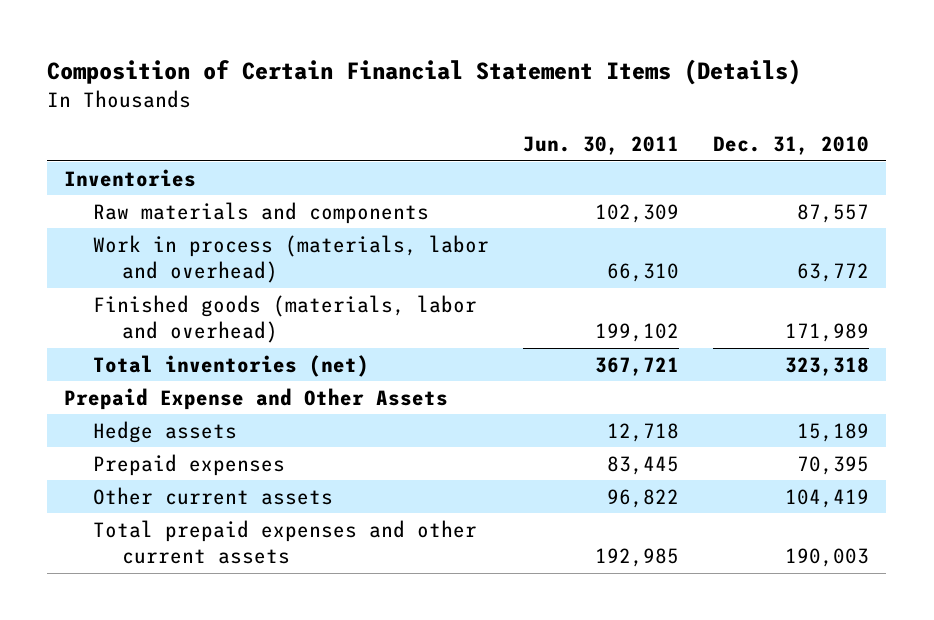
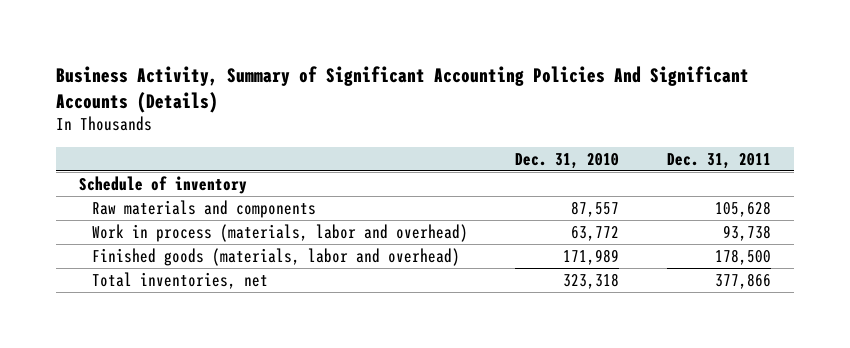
- Composition of Certain Financial Statement Items (Details)
+ Business Activity, Summary of Significant Accounting Policies And Significant Accounts (Details)
- | Jun. 30, 2011 | Dec. 31, 2010
+ | Dec. 31, 2010 | Dec. 31, 2011
- Inventories
+ Schedule of inventory
- Total inventories (net) | 367,721 | 323,318
- Prepaid Expense and Other Assets
- Hedge assets | 12,718 | 15,189
- Prepaid expenses | 83,445 | 70,395
- Other current assets | 96,822 | 104,419
- Total prepaid expenses and other current assets | 192,985 | 190,003
+ Total inventories, net | 323,318 | 377,866

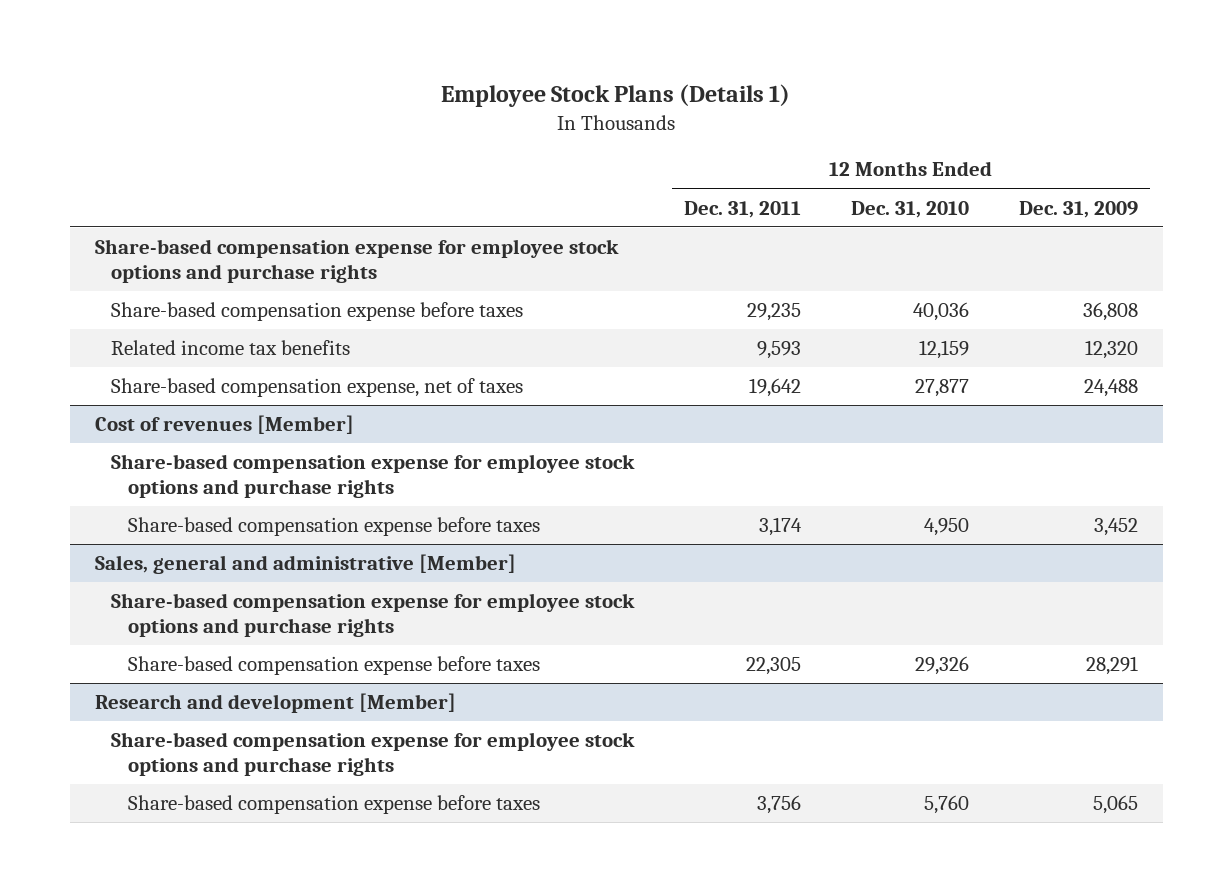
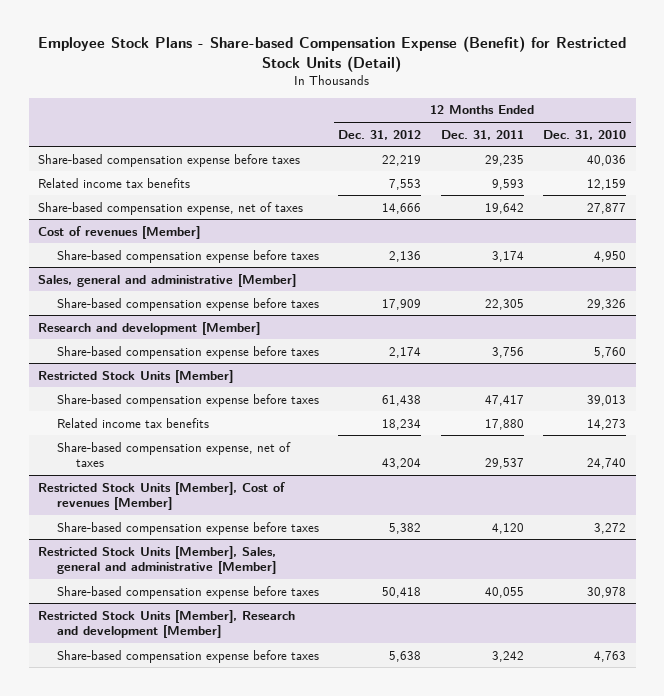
- Employee Stock Plans (Details 1)
+ Employee Stock Plans - Share-based Compensation Expense (Benefit) for Restricted Stock Units (Detail)
- | 12 Months Ended Dec. 31, 2011 | 12 Months Ended Dec. 31, 2010 | 12 Months Ended Dec. 31, 2009
+ | 12 Months Ended Dec. 31, 2012 | 12 Months Ended Dec. 31, 2011 | 12 Months Ended Dec. 31, 2010
- Share-based compensation expense for employee stock options and purchase rights
@ Cost of revenues [Member]
- Share-based compensation expense for employee stock options and purchase rights
@ Sales, general and administrative [Member]
- Share-based compensation expense for employee stock options and purchase rights
@ Research and development [Member]
- Share-based compensation expense for employee stock options and purchase rights
+ Restricted Stock Units [Member]
+ Share-based compensation expense before taxes | 61,438 | 47,417 | 39,013
+ Related income tax benefits | 18,234 | 17,880 | 14,273
+ Share-based compensation expense, net of taxes | 43,204 | 29,537 | 24,740
+ Restricted Stock Units [Member], Cost of revenues [Member]
+ Share-based compensation expense before taxes | 5,382 | 4,120 | 3,272
+ Restricted Stock Units [Member], Sales, general and administrative [Member]
+ Share-based compensation expense before taxes | 50,418 | 40,055 | 30,978
+ Restricted Stock Units [Member], Research and development [Member]
+ Share-based compensation expense before taxes | 5,638 | 3,242 | 4,763

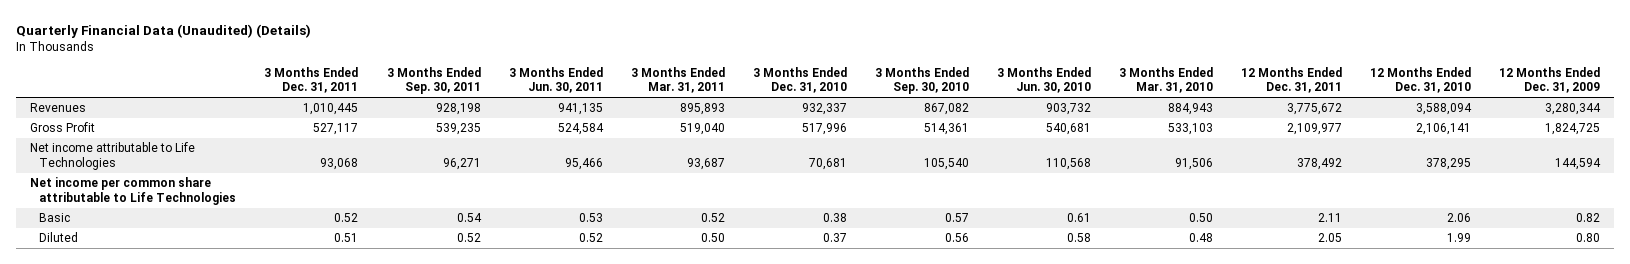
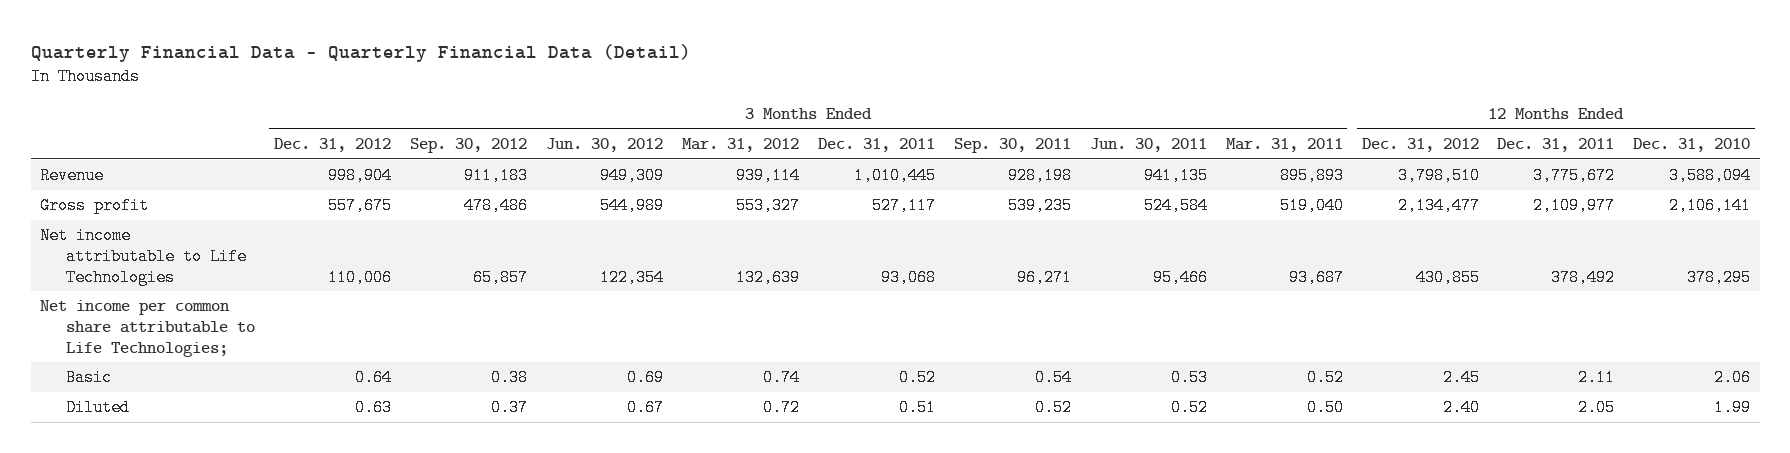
- Quarterly Financial Data (Unaudited) (Details)
+ Quarterly Financial Data - Quarterly Financial Data (Detail)
- | 3 Months Ended Dec. 31, 2011 | 3 Months Ended Sep. 30, 2011 | 3 Months Ended Jun. 30, 2011 | 3 Months Ended Mar. 31, 2011 | 3 Months Ended Dec. 31, 2010 | 3 Months Ended Sep. 30, 2010 | 3 Months Ended Jun. 30, 2010 | 3 Months Ended Mar. 31, 2010 | 12 Months Ended Dec. 31, 2011 | 12 Months Ended Dec. 31, 2010 | 12 Months Ended Dec. 31, 2009
+ | 3 Months Ended Dec. 31, 2012 | 3 Months Ended Sep. 30, 2012 | 3 Months Ended Jun. 30, 2012 | 3 Months Ended Mar. 31, 2012 | 3 Months Ended Dec. 31, 2011 | 3 Months Ended Sep. 30, 2011 | 3 Months Ended Jun. 30, 2011 | 3 Months Ended Mar. 31, 2011 | 12 Months Ended Dec. 31, 2012 | 12 Months Ended Dec. 31, 2011 | 12 Months Ended Dec. 31, 2010
- Revenues | 1,010,445 | 928,198 | 941,135 | 895,893 | 932,337 | 867,082 | 903,732 | 884,943 | 3,775,672 | 3,588,094 | 3,280,344
- Gross Profit | 527,117 | 539,235 | 524,584 | 519,040 | 517,996 | 514,361 | 540,681 | 533,103 | 2,109,977 | 2,106,141 | 1,824,725
+ Revenue | 998,904 | 911,183 | 949,309 | 939,114 | 1,010,445 | 928,198 | 941,135 | 895,893 | 3,798,510 | 3,775,672 | 3,588,094
+ Gross profit | 557,675 | 478,486 | 544,989 | 553,327 | 527,117 | 539,235 | 524,584 | 519,040 | 2,134,477 | 2,109,977 | 2,106,141
- Net income per common share attributable to Life Technologies
+ Net income per common share attributable to Life Technologies;

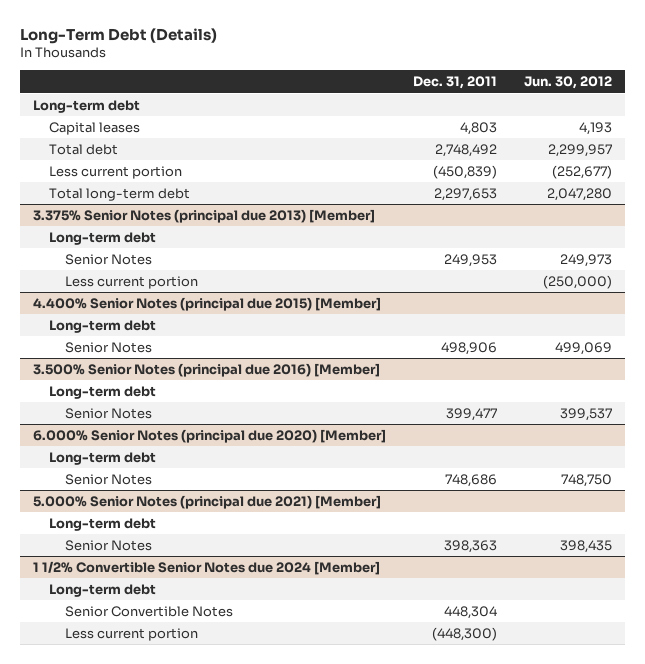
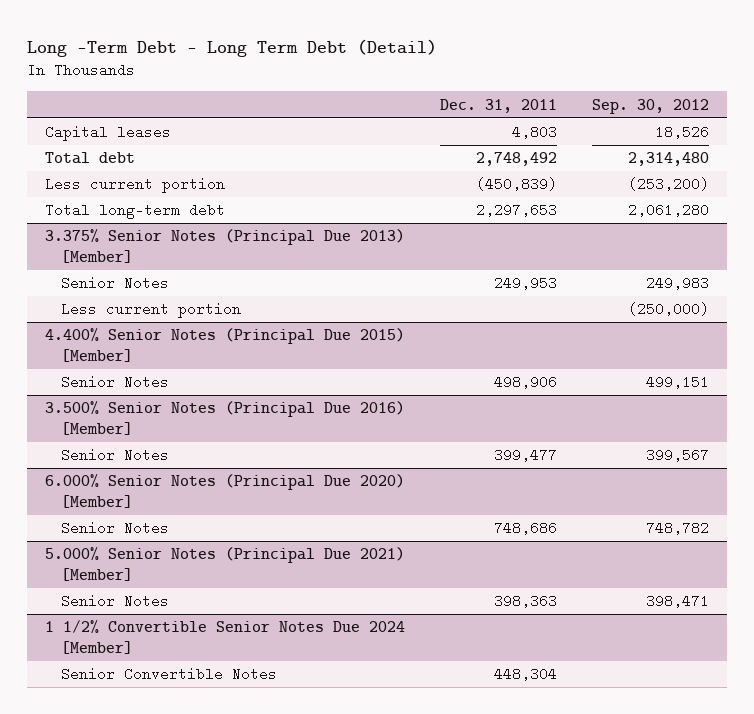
- Long-Term Debt (Details)
+ Long -Term Debt - Long Term Debt (Detail)
- | Dec. 31, 2011 | Jun. 30, 2012
+ | Dec. 31, 2011 | Sep. 30, 2012
- Long-term debt
- 3.375% Senior Notes (principal due 2013) [Member]
- Long-term debt
+ 3.375% Senior Notes (Principal Due 2013) [Member]
- 4.400% Senior Notes (principal due 2015) [Member]
- Long-term debt
+ 4.400% Senior Notes (Principal Due 2015) [Member]
- 3.500% Senior Notes (principal due 2016) [Member]
- Long-term debt
+ 3.500% Senior Notes (Principal Due 2016) [Member]
- 6.000% Senior Notes (principal due 2020) [Member]
- Long-term debt
+ 6.000% Senior Notes (Principal Due 2020) [Member]
- 5.000% Senior Notes (principal due 2021) [Member]
- Long-term debt
+ 5.000% Senior Notes (Principal Due 2021) [Member]
- 1 1/2% Convertible Senior Notes due 2024 [Member]
- Long-term debt
+ 1 1/2% Convertible Senior Notes Due 2024 [Member]
- Less current portion | (448,300) |

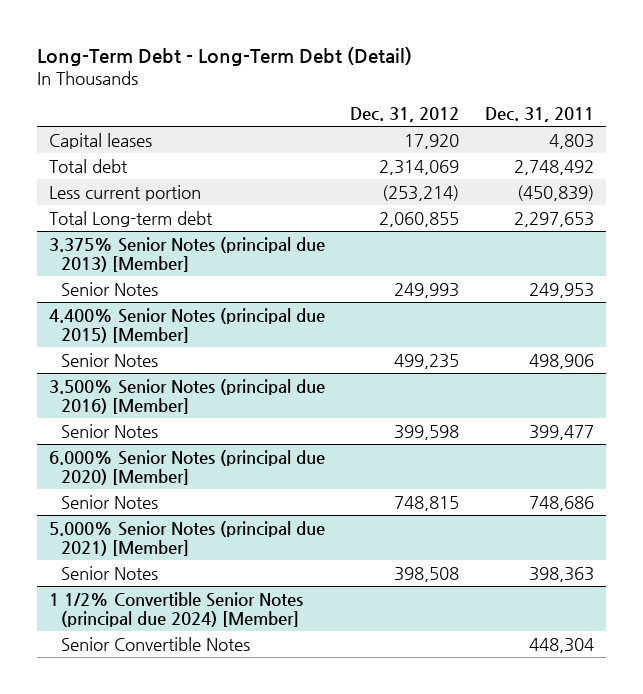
- Long -Term Debt - Long Term Debt (Detail)
+ Long-Term Debt - Long-Term Debt (Detail)
- | Dec. 31, 2011 | Sep. 30, 2012
+ | Dec. 31, 2012 | Dec. 31, 2011
- Total long-term debt | 2,297,653 | 2,061,280
- 3.375% Senior Notes (Principal Due 2013) [Member]
+ Total Long-term debt | 2,060,855 | 2,297,653
+ 3.375% Senior Notes (principal due 2013) [Member]
- Less current portion | | (250,000)
- 4.400% Senior Notes (Principal Due 2015) [Member]
+ 4.400% Senior Notes (principal due 2015) [Member]
- 3.500% Senior Notes (Principal Due 2016) [Member]
+ 3.500% Senior Notes (principal due 2016) [Member]
- 6.000% Senior Notes (Principal Due 2020) [Member]
+ 6.000% Senior Notes (principal due 2020) [Member]
- 5.000% Senior Notes (Principal Due 2021) [Member]
+ 5.000% Senior Notes (principal due 2021) [Member]
- 1 1/2% Convertible Senior Notes Due 2024 [Member]
+ 1 1/2% Convertible Senior Notes (principal due 2024) [Member]

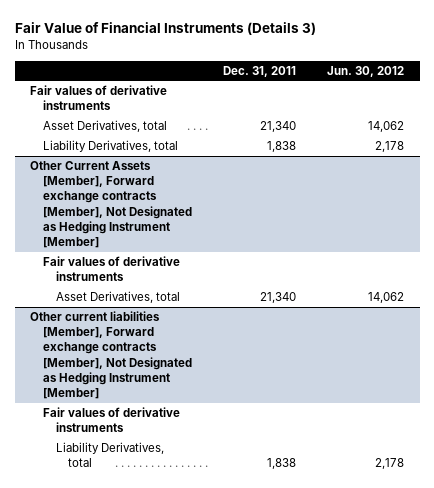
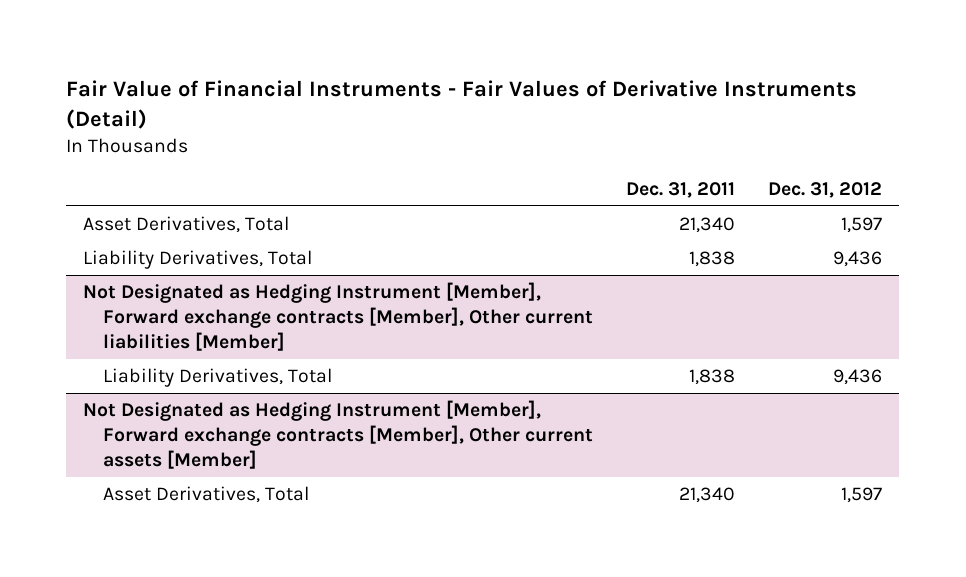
- Fair Value of Financial Instruments (Details 3)
+ Fair Value of Financial Instruments - Fair Values of Derivative Instruments (Detail)
- | Dec. 31, 2011 | Jun. 30, 2012
+ | Dec. 31, 2011 | Dec. 31, 2012
- Fair values of derivative instruments
- Asset Derivatives, total | 21,340 | 14,062
- Liability Derivatives, total | 1,838 | 2,178
- Other Current Assets [Member], Forward exchange contracts [Member], Not Designated as Hedging Instrument [Member]
- Fair values of derivative instruments
- Asset Derivatives, total | 21,340 | 14,062
- Other current liabilities [Member], Forward exchange contracts [Member], Not Designated as Hedging Instrument [Member]
- Fair values of derivative instruments
- Liability Derivatives, total | 1,838 | 2,178
+ Asset Derivatives, Total | 21,340 | 1,597
+ Liability Derivatives, Total | 1,838 | 9,436
+ Not Designated as Hedging Instrument [Member], Forward exchange contracts [Member], Other current liabilities [Member]
+ Liability Derivatives, Total | 1,838 | 9,436
+ Not Designated as Hedging Instrument [Member], Forward exchange contracts [Member], Other current assets [Member]
+ Asset Derivatives, Total | 21,340 | 1,597

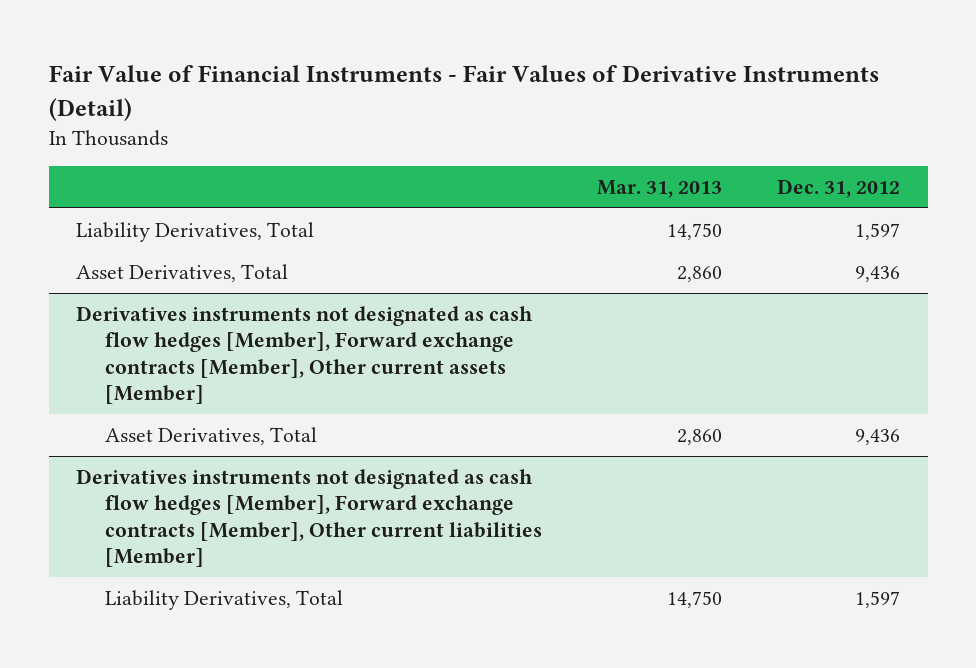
- | Dec. 31, 2011 | Dec. 31, 2012
+ | Mar. 31, 2013 | Dec. 31, 2012
- Asset Derivatives, Total | 21,340 | 1,597
- Liability Derivatives, Total | 1,838 | 9,436
- Not Designated as Hedging Instrument [Member], Forward exchange contracts [Member], Other current liabilities [Member]
- Liability Derivatives, Total | 1,838 | 9,436
- Not Designated as Hedging Instrument [Member], Forward exchange contracts [Member], Other current assets [Member]
- Asset Derivatives, Total | 21,340 | 1,597
+ Liability Derivatives, Total | 14,750 | 1,597
+ Asset Derivatives, Total | 2,860 | 9,436
+ Derivatives instruments not designated as cash flow hedges [Member], Forward exchange contracts [Member], Other current assets [Member]
+ Asset Derivatives, Total | 2,860 | 9,436
+ Derivatives instruments not designated as cash flow hedges [Member], Forward exchange contracts [Member], Other current liabilities [Member]
+ Liability Derivatives, Total | 14,750 | 1,597

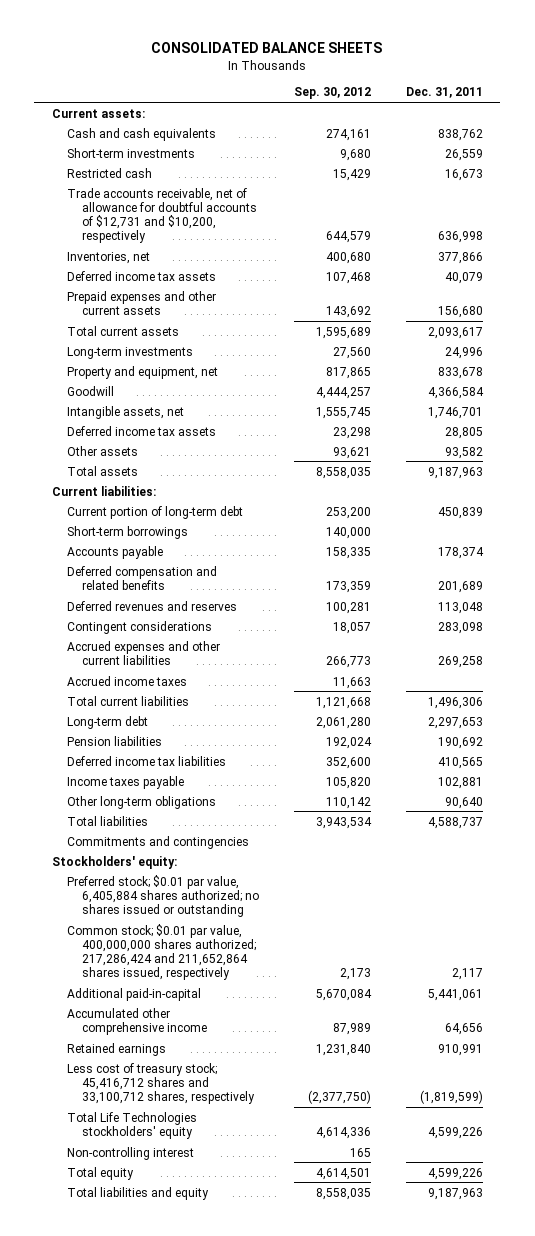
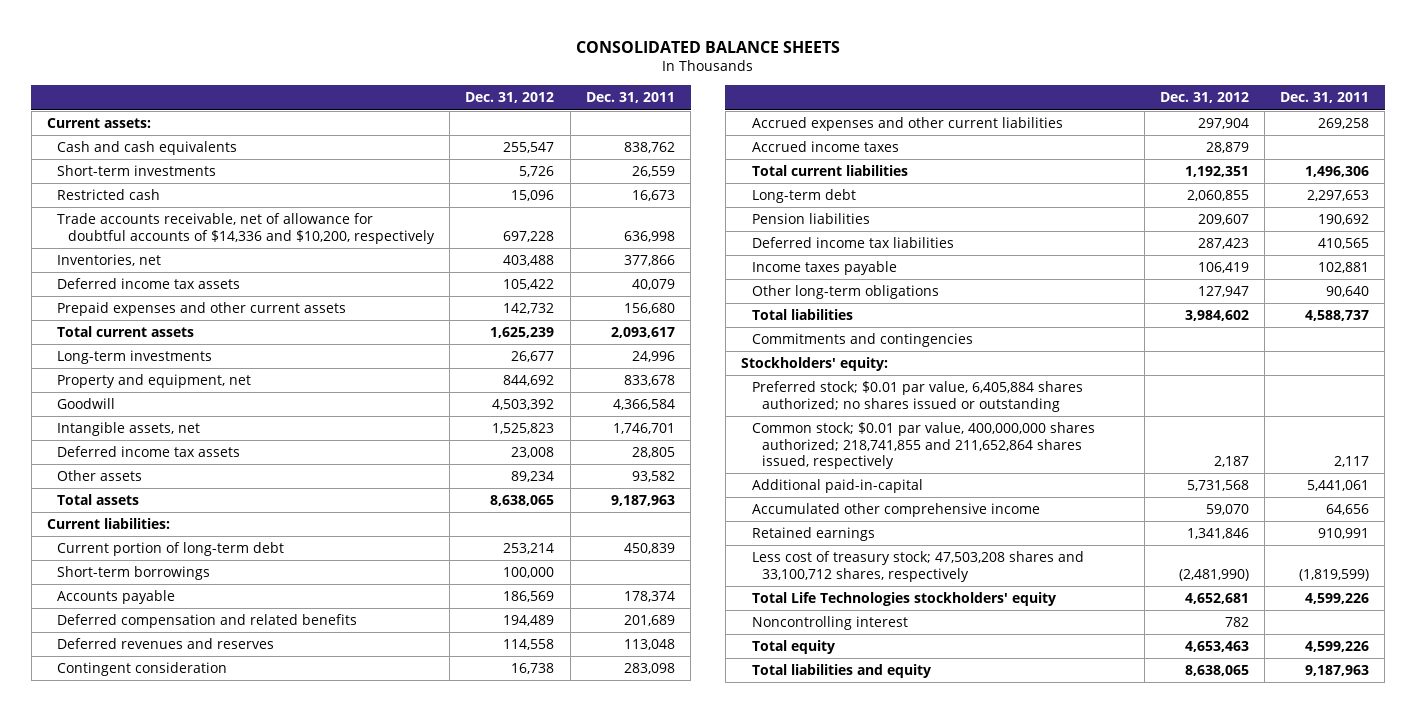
- | Sep. 30, 2012 | Dec. 31, 2011
+ | Dec. 31, 2012 | Dec. 31, 2011
- Trade accounts receivable, net of allowance for doubtful accounts of $12,731 and $10,200, respectively | 644,579 | 636,998
+ Trade accounts receivable, net of allowance for doubtful accounts of $14,336 and $10,200, respectively | 697,228 | 636,998
- Contingent considerations | 18,057 | 283,098
+ Contingent consideration | 16,738 | 283,098
- Common stock; $0.01 par value, 400,000,000 shares authorized; 217,286,424 and 211,652,864 shares issued, respectively | 2,173 | 2,117
+ Common stock; $0.01 par value, 400,000,000 shares authorized; 218,741,855 and 211,652,864 shares issued, respectively | 2,187 | 2,117
- Less cost of treasury stock; 45,416,712 shares and 33,100,712 shares, respectively | (2,377,750) | (1,819,599)
+ Less cost of treasury stock; 47,503,208 shares and 33,100,712 shares, respectively | (2,481,990) | (1,819,599)
- Non-controlling interest | 165 |
+ Noncontrolling interest | 782 |

